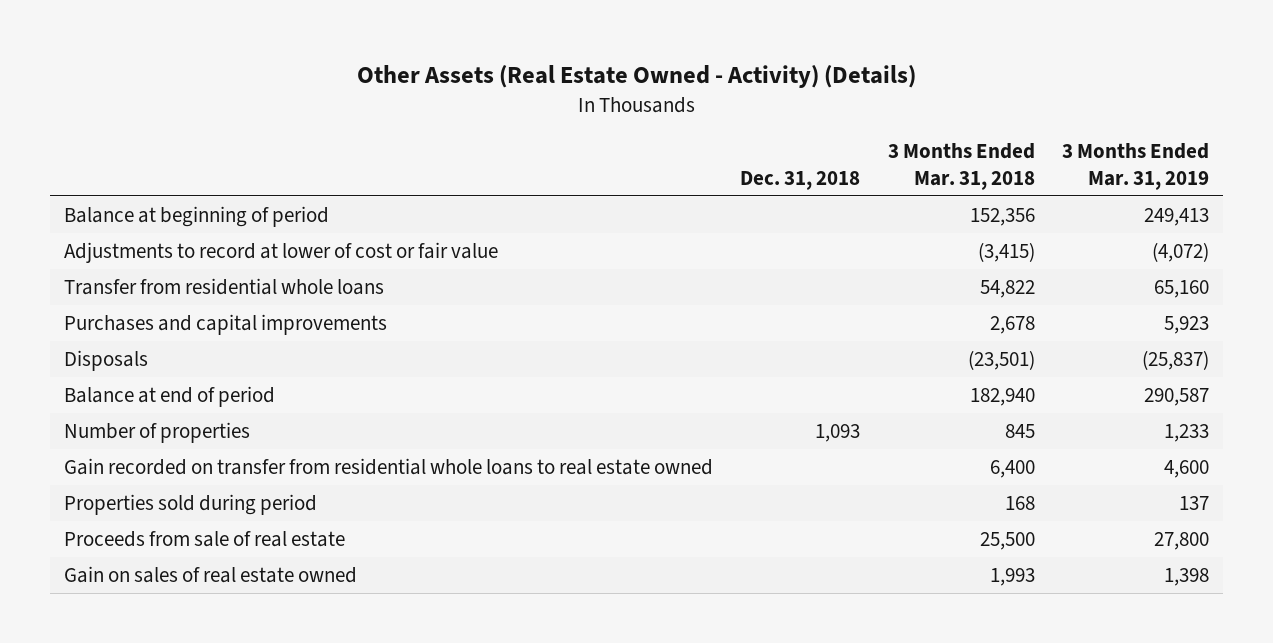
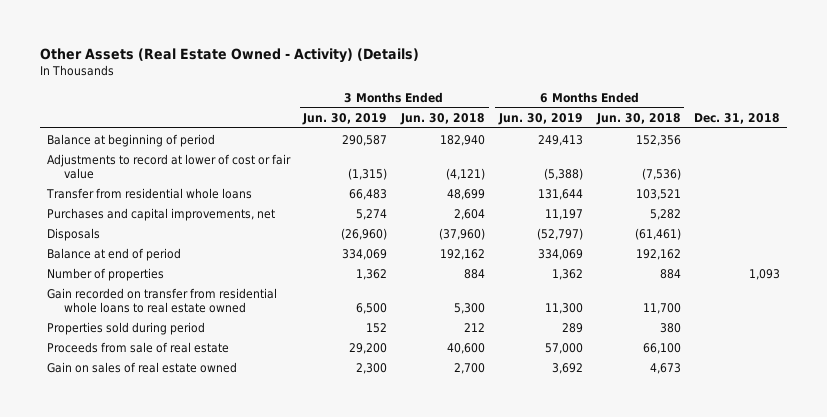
- | Dec. 31, 2018 | 3 Months Ended Mar. 31, 2018 | 3 Months Ended Mar. 31, 2019
+ | 3 Months Ended Jun. 30, 2019 | 3 Months Ended Jun. 30, 2018 | 6 Months Ended Jun. 30, 2019 | 6 Months Ended Jun. 30, 2018 | Dec. 31, 2018
- Purchases and capital improvements | | 2,678 | 5,923
+ Purchases and capital improvements, net | 5,274 | 2,604 | 11,197 | 5,282 |

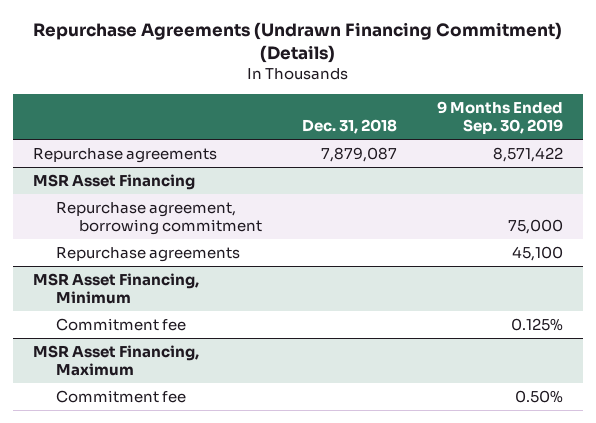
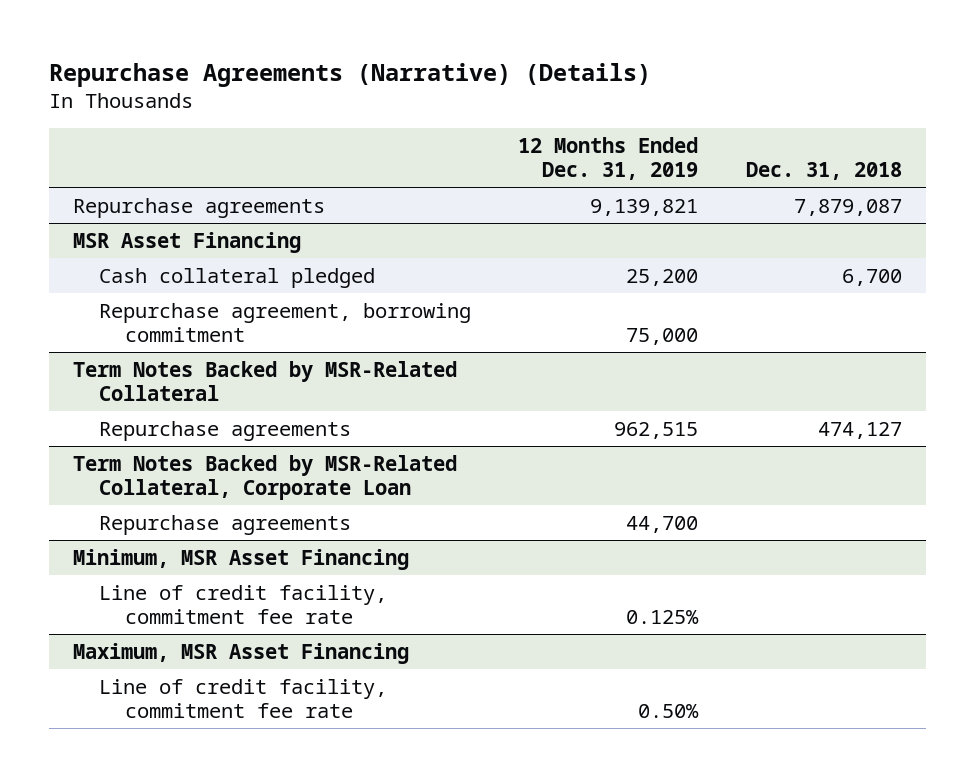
- Repurchase Agreements (Undrawn Financing Commitment) (Details)
+ Repurchase Agreements (Narrative) (Details)
- | Dec. 31, 2018 | 9 Months Ended Sep. 30, 2019
+ | 12 Months Ended Dec. 31, 2019 | Dec. 31, 2018
@ MSR Asset Financing
+ Cash collateral pledged | 25,200 | 6,700
- Repurchase agreements | | 45,100
- MSR Asset Financing, Minimum
- Commitment fee | | 0.125%
- MSR Asset Financing, Maximum
- Commitment fee | | 0.50%
+ Term Notes Backed by MSR-Related Collateral
+ Repurchase agreements | 962,515 | 474,127
+ Term Notes Backed by MSR-Related Collateral, Corporate Loan
+ Repurchase agreements | 44,700 |
+ Minimum, MSR Asset Financing
+ Line of credit facility, commitment fee rate | 0.125% |
+ Maximum, MSR Asset Financing
+ Line of credit facility, commitment fee rate | 0.50% |

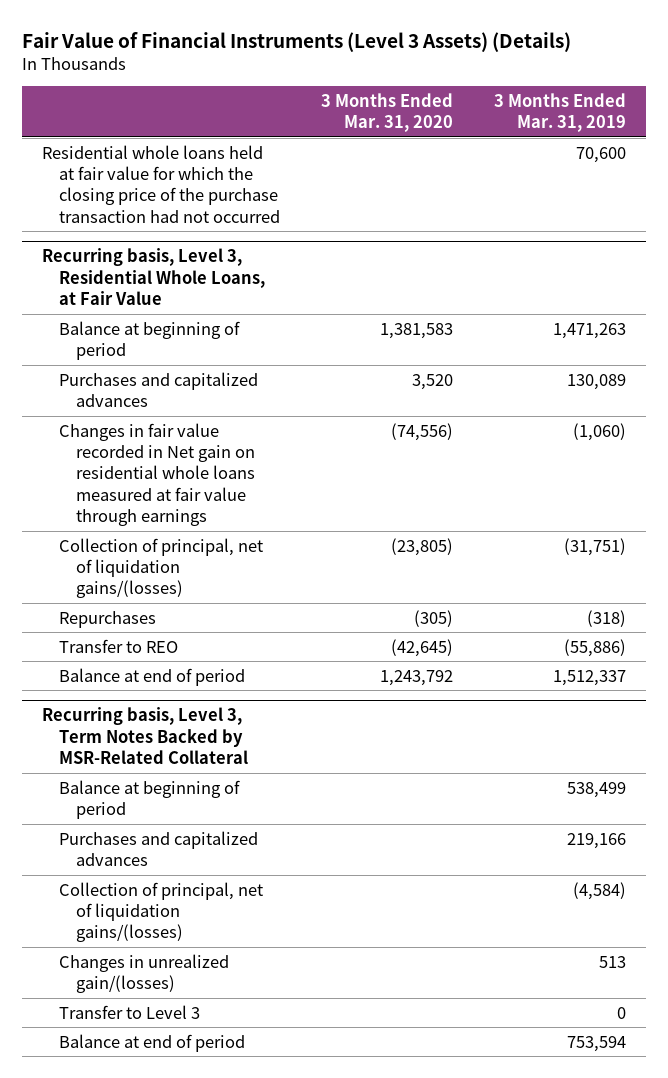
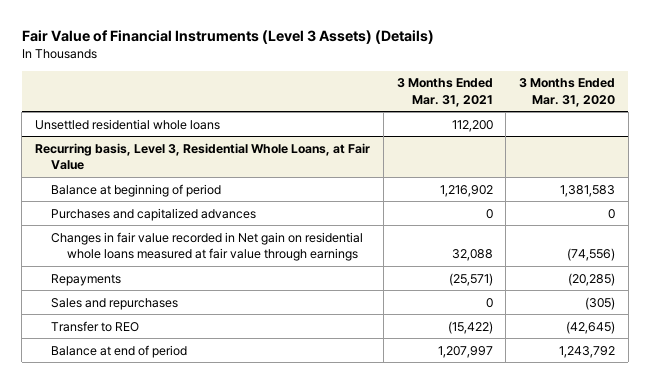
- | 3 Months Ended Mar. 31, 2020 | 3 Months Ended Mar. 31, 2019
+ | 3 Months Ended Mar. 31, 2021 | 3 Months Ended Mar. 31, 2020
- Residential whole loans held at fair value for which the closing price of the purchase transaction had not occurred | | 70,600
+ Unsettled residential whole loans | 112,200 |
@ Recurring basis, Level 3, Residential Whole Loans, at Fair Value
- Purchases and capitalized advances | 3,520 | 130,089
+ Purchases and capitalized advances | 0 | 0
- Collection of principal, net of liquidation gains/(losses) | (23,805) | (31,751)
- Repurchases | (305) | (318)
+ Repayments | (25,571) | (20,285)
+ Sales and repurchases | 0 | (305)
- Recurring basis, Level 3, Term Notes Backed by MSR-Related Collateral
- Balance at beginning of period | | 538,499
- Purchases and capitalized advances | | 219,166
- Collection of principal, net of liquidation gains/(losses) | | (4,584)
- Changes in unrealized gain/(losses) | | 513
- Transfer to Level 3 | | 0
- Balance at end of period | | 753,594

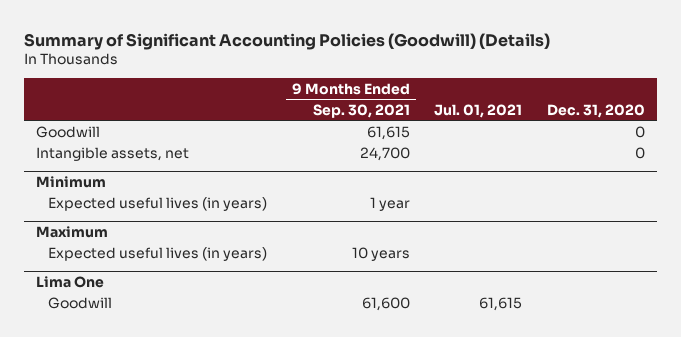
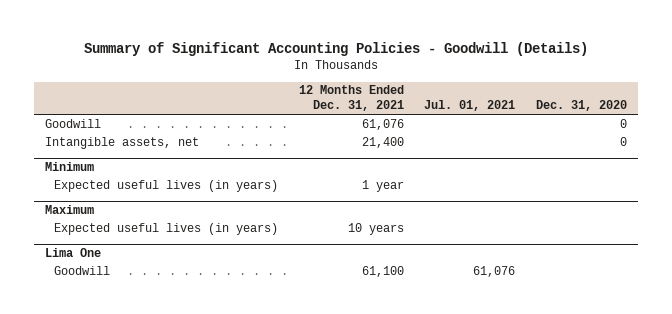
- Summary of Significant Accounting Policies (Goodwill) (Details)
+ Summary of Significant Accounting Policies - Goodwill (Details)
- | 9 Months Ended Sep. 30, 2021 | Jul. 01, 2021 | Dec. 31, 2020
+ | 12 Months Ended Dec. 31, 2021 | Jul. 01, 2021 | Dec. 31, 2020
@ Lima One
- Goodwill | 61,600 | 61,615 |
+ Goodwill | 61,100 | 61,076 |

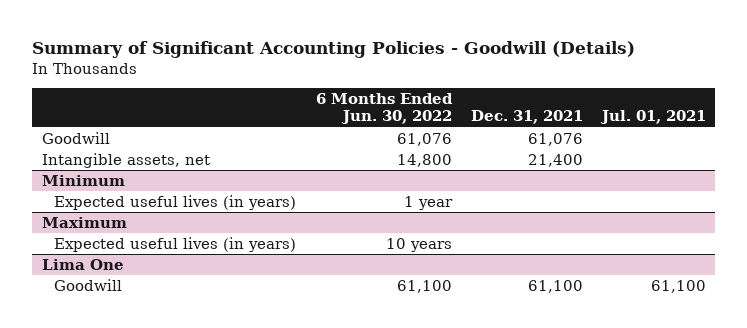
- | 12 Months Ended Dec. 31, 2021 | Jul. 01, 2021 | Dec. 31, 2020
+ | 6 Months Ended Jun. 30, 2022 | Dec. 31, 2021 | Jul. 01, 2021
@ Lima One
- Goodwill | 61,100 | 61,076 |
+ Goodwill | 61,100 | 61,100 | 61,100

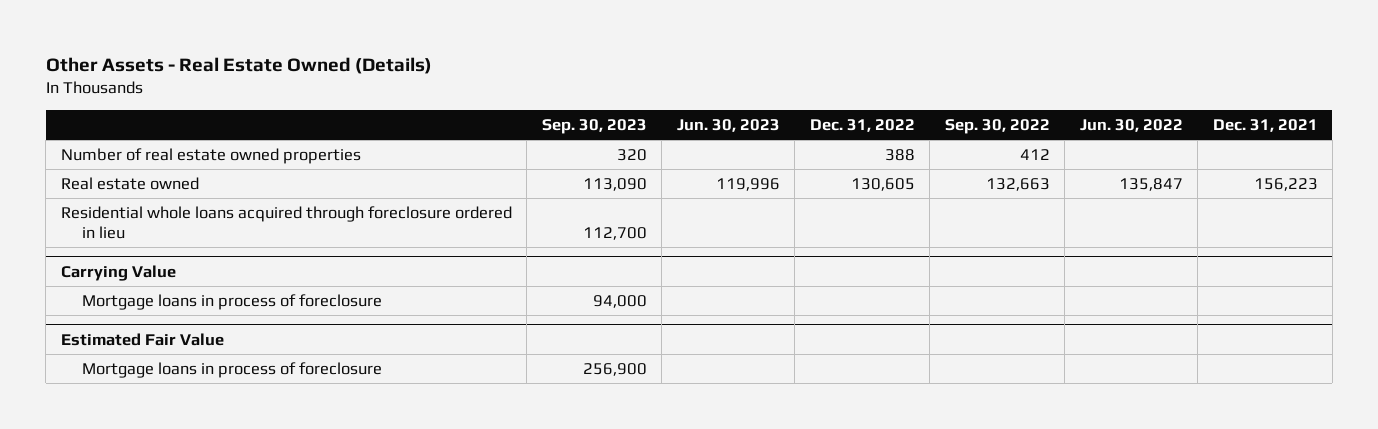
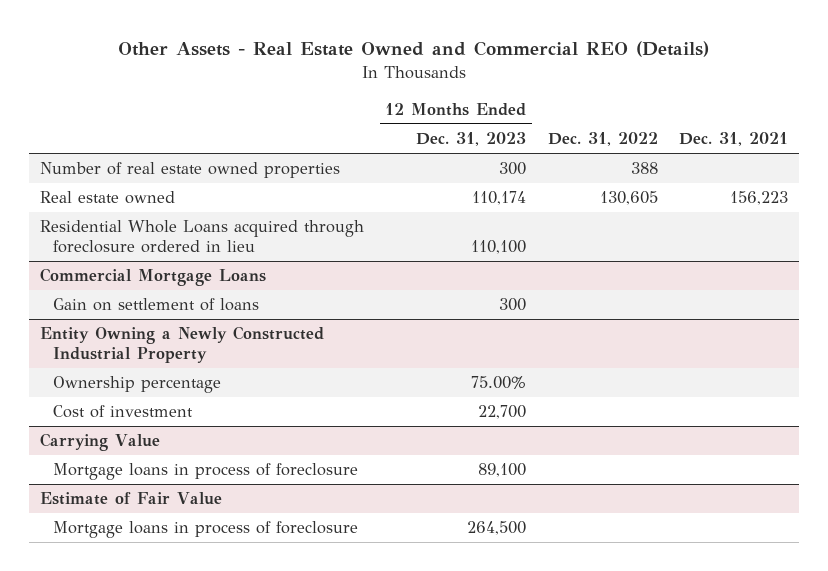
- Other Assets - Real Estate Owned (Details)
+ Other Assets - Real Estate Owned and Commercial REO (Details)
- | Sep. 30, 2023 | Jun. 30, 2023 | Dec. 31, 2022 | Sep. 30, 2022 | Jun. 30, 2022 | Dec. 31, 2021
+ | 12 Months Ended Dec. 31, 2023 | Dec. 31, 2022 | Dec. 31, 2021
- Residential whole loans acquired through foreclosure ordered in lieu | 112,700 | | | | |
+ Residential Whole Loans acquired through foreclosure ordered in lieu | 110,100 | |
+ Commercial Mortgage Loans
+ Gain on settlement of loans | 300 | |
+ Entity Owning a Newly Constructed Industrial Property
+ Ownership percentage | 75.00% | |
+ Cost of investment | 22,700 | |
- Estimated Fair Value
+ Estimate of Fair Value

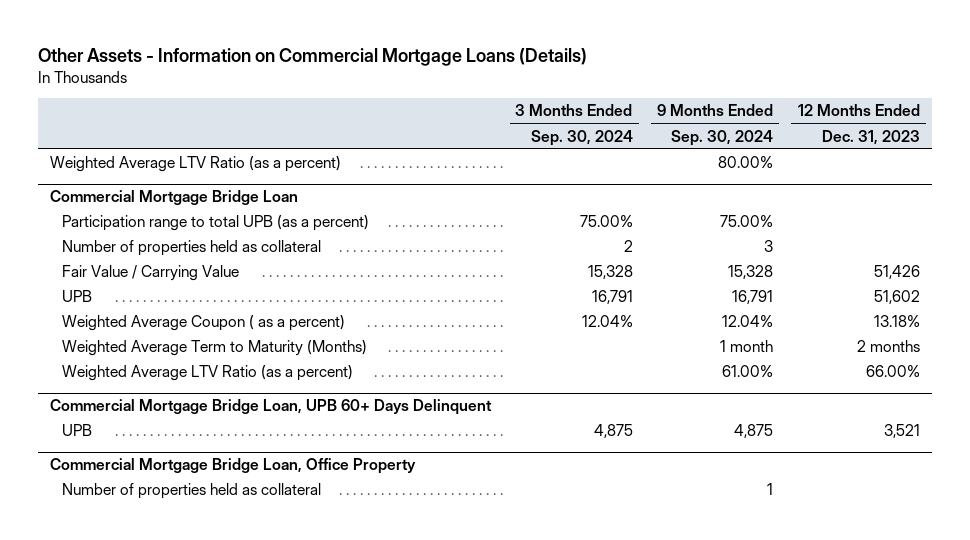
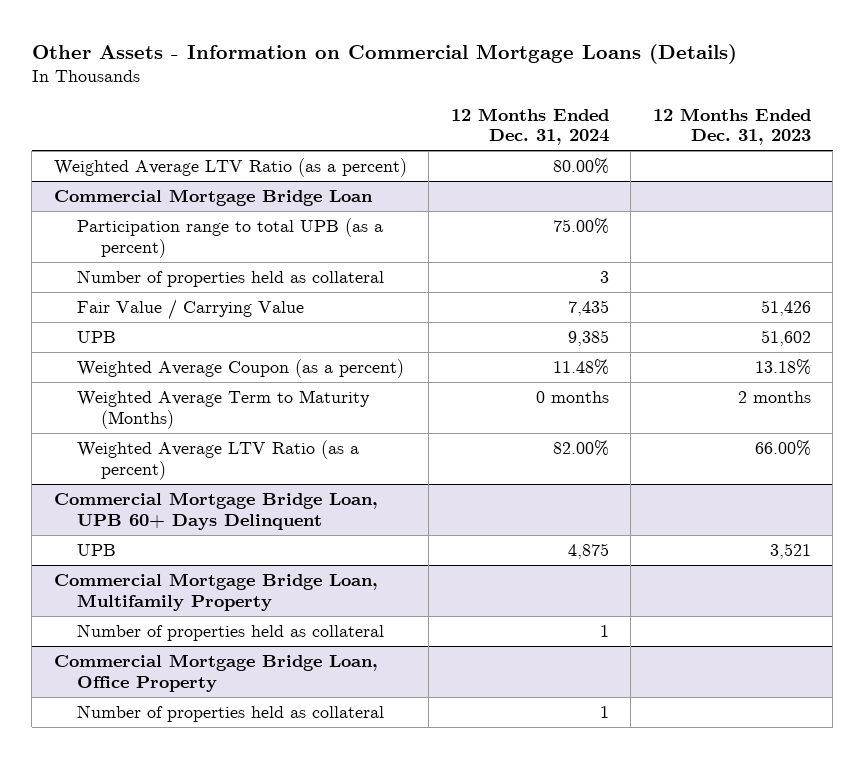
- | 3 Months Ended Sep. 30, 2024 | 9 Months Ended Sep. 30, 2024 | 12 Months Ended Dec. 31, 2023
+ | 12 Months Ended Dec. 31, 2024 | 12 Months Ended Dec. 31, 2023
@ Commercial Mortgage Bridge Loan
- Weighted Average Coupon ( as a percent) | 12.04% | 12.04% | 13.18%
+ Weighted Average Coupon (as a percent) | 11.48% | 13.18%
+ Commercial Mortgage Bridge Loan, Multifamily Property
+ Number of properties held as collateral | 1 |

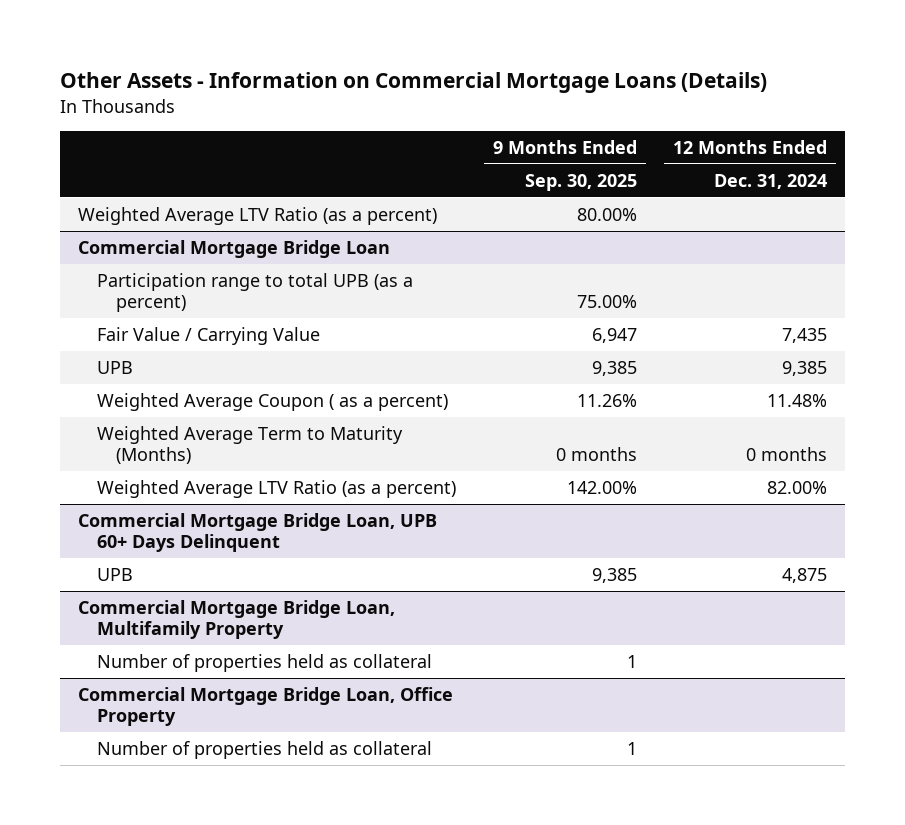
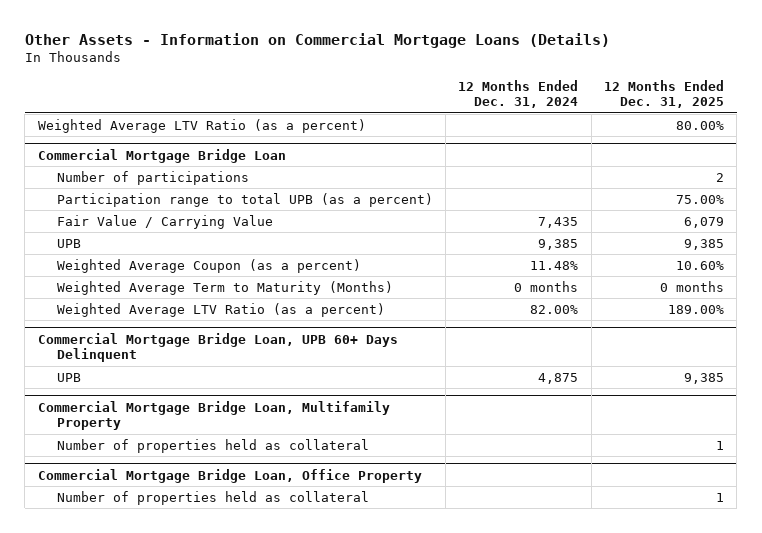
- | 9 Months Ended Sep. 30, 2025 | 12 Months Ended Dec. 31, 2024
+ | 12 Months Ended Dec. 31, 2024 | 12 Months Ended Dec. 31, 2025
@ Commercial Mortgage Bridge Loan
+ Number of participations | | 2
- Weighted Average Coupon ( as a percent) | 11.26% | 11.48%
+ Weighted Average Coupon (as a percent) | 11.48% | 10.60%

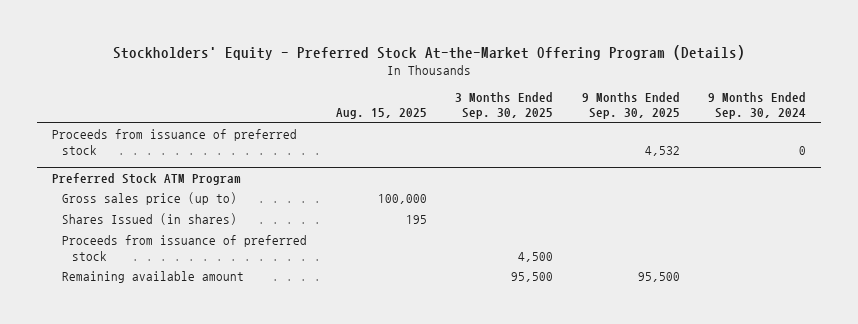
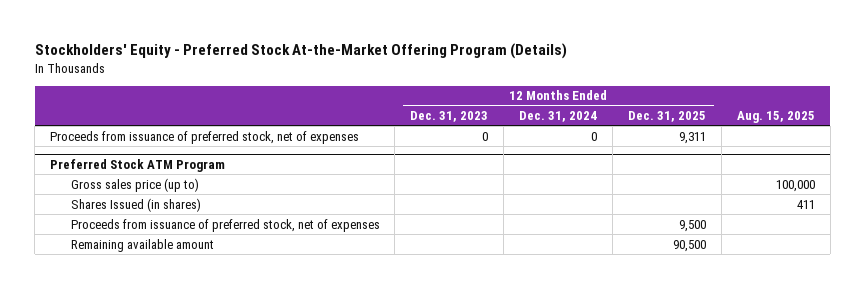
- | Aug. 15, 2025 | 3 Months Ended Sep. 30, 2025 | 9 Months Ended Sep. 30, 2025 | 9 Months Ended Sep. 30, 2024
+ | 12 Months Ended Dec. 31, 2023 | 12 Months Ended Dec. 31, 2024 | 12 Months Ended Dec. 31, 2025 | Aug. 15, 2025
- Proceeds from issuance of preferred stock | | | 4,532 | 0
+ Proceeds from issuance of preferred stock, net of expenses | 0 | 0 | 9,311 |
@ Preferred Stock ATM Program
- Shares Issued (in shares) | 195 | | |
- Proceeds from issuance of preferred stock | | 4,500 | |
+ Shares Issued (in shares) | | | | 411
+ Proceeds from issuance of preferred stock, net of expenses | | | 9,500 |

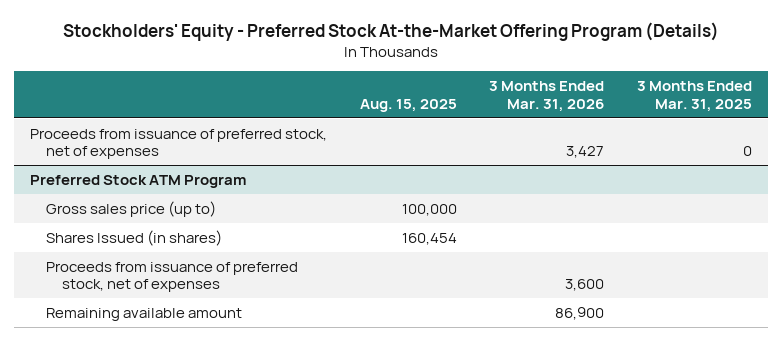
- | 12 Months Ended Dec. 31, 2023 | 12 Months Ended Dec. 31, 2024 | 12 Months Ended Dec. 31, 2025 | Aug. 15, 2025
+ | Aug. 15, 2025 | 3 Months Ended Mar. 31, 2026 | 3 Months Ended Mar. 31, 2025
@ Preferred Stock ATM Program
- Shares Issued (in shares) | | | | 411
+ Shares Issued (in shares) | 160,454 | |

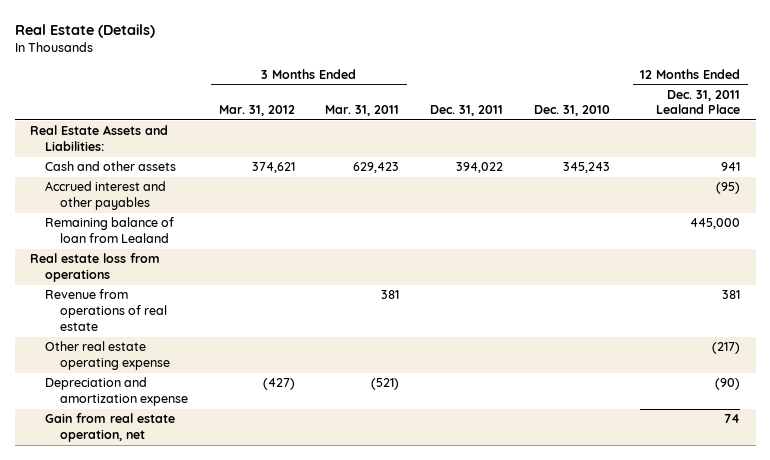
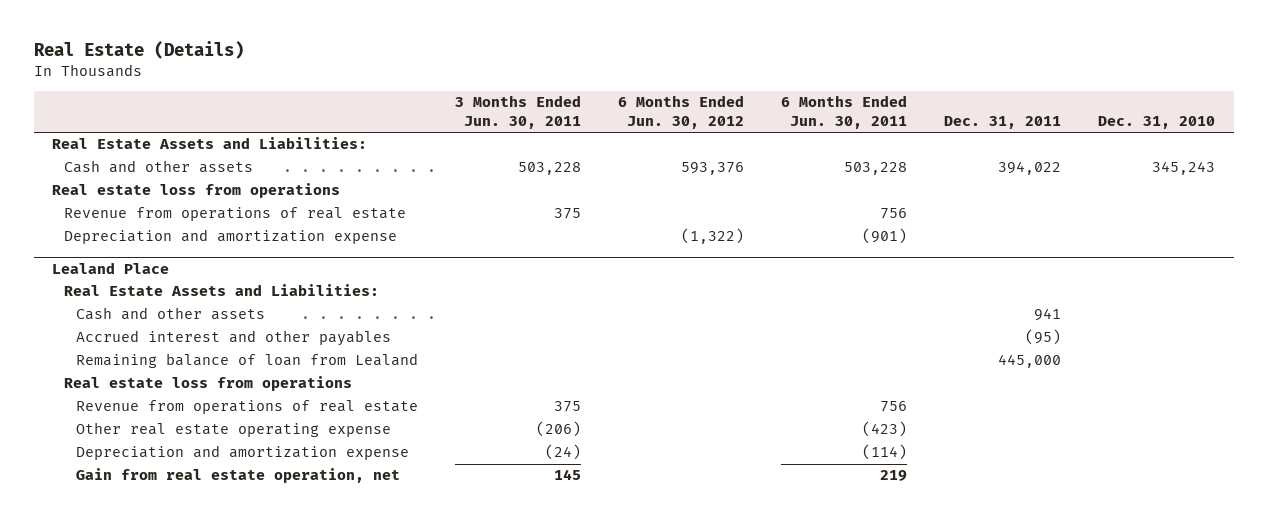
- | 3 Months Ended Mar. 31, 2012 | 3 Months Ended Mar. 31, 2011 | Dec. 31, 2011 | Dec. 31, 2010 | 12 Months Ended Dec. 31, 2011 Lealand Place
+ | 3 Months Ended Jun. 30, 2011 | 6 Months Ended Jun. 30, 2012 | 6 Months Ended Jun. 30, 2011 | Dec. 31, 2011 | Dec. 31, 2010
- Accrued interest and other payables | | | | | (95)
- Remaining balance of loan from Lealand | | | | | 445,000
- Other real estate operating expense | | | | | (217)
- Gain from real estate operation, net | | | | | 74
+ Lealand Place
+ Real Estate Assets and Liabilities:
+ Cash and other assets | | | | 941 |
+ Accrued interest and other payables | | | | (95) |
+ Remaining balance of loan from Lealand | | | | 445,000 |
+ Real estate loss from operations
+ Revenue from operations of real estate | 375 | | 756 | |
+ Other real estate operating expense | (206) | | (423) | |
+ Depreciation and amortization expense | (24) | | (114) | |
+ Gain from real estate operation, net | 145 | | 219 | |

